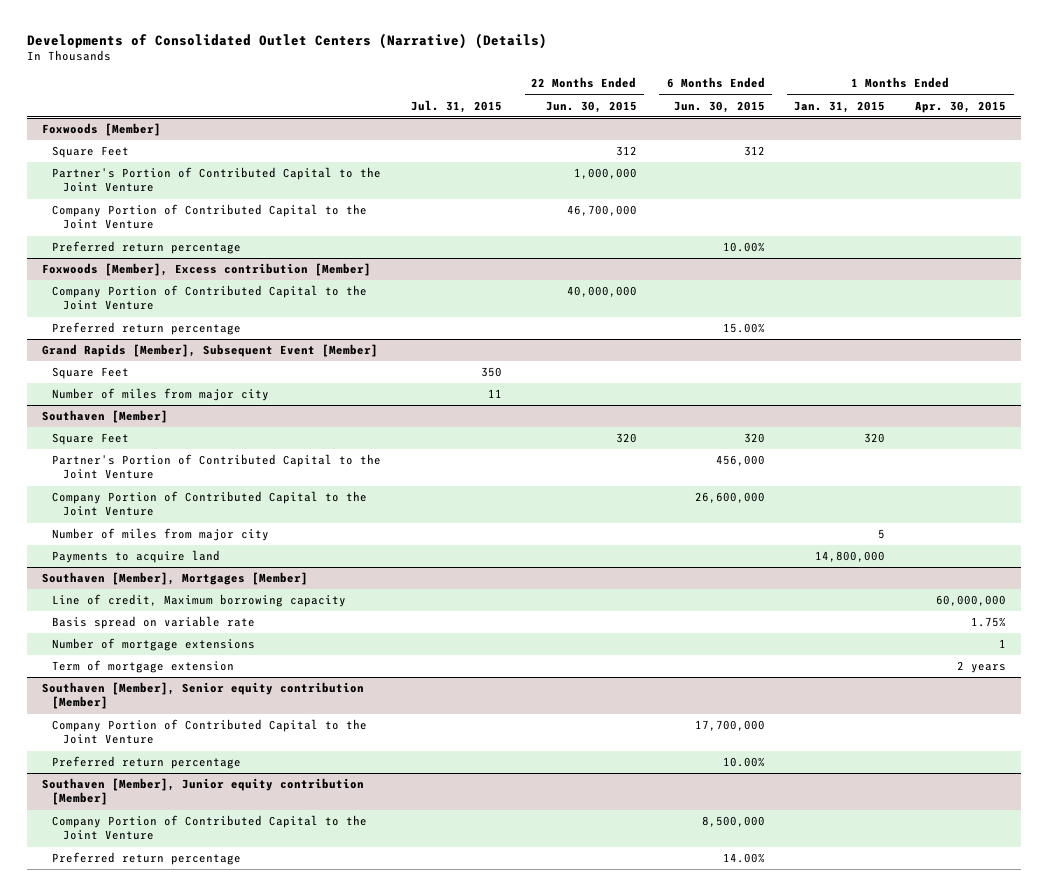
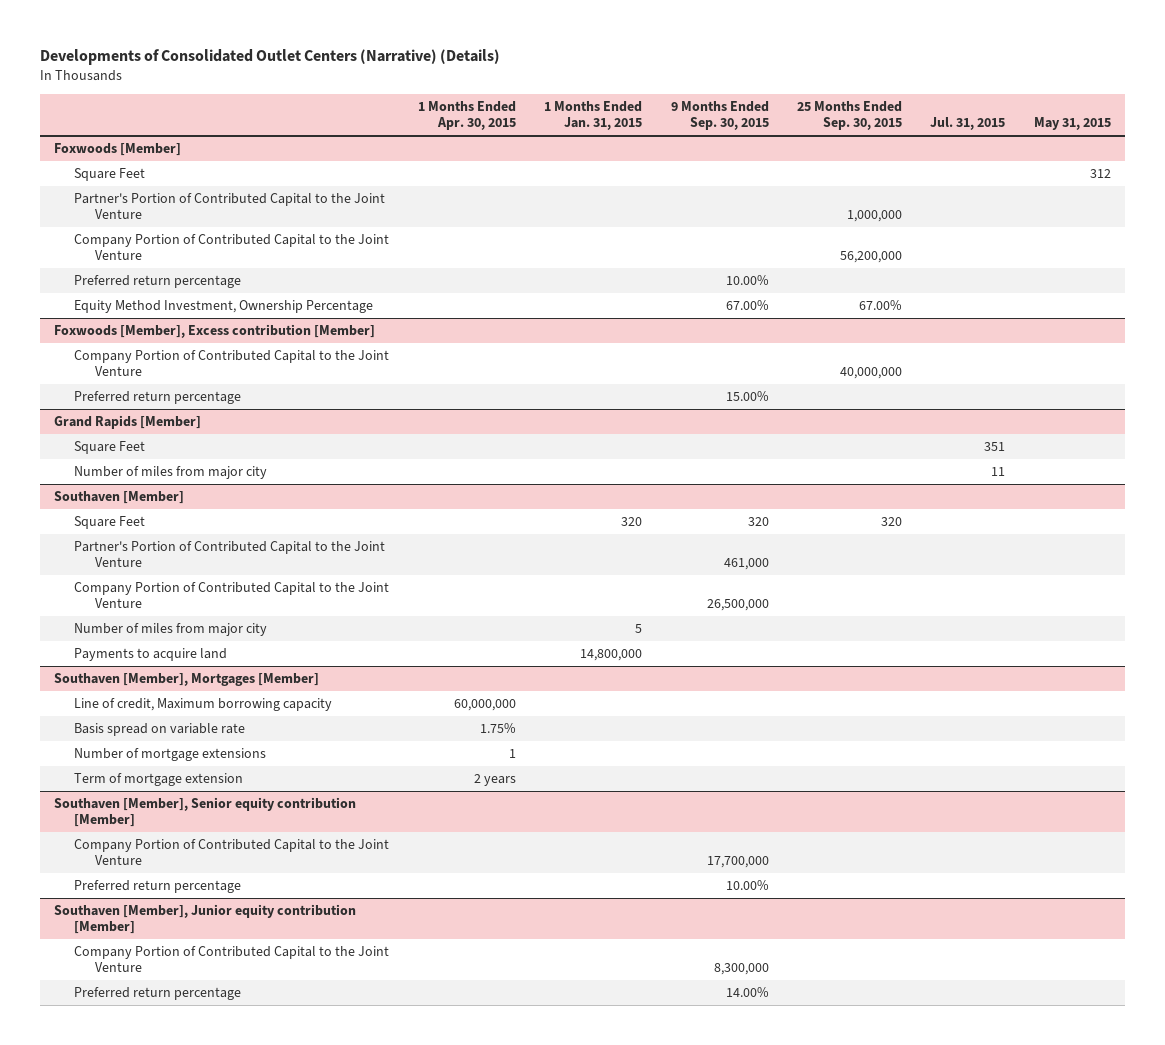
- | Jul. 31, 2015 | 22 Months Ended Jun. 30, 2015 | 6 Months Ended Jun. 30, 2015 | 1 Months Ended Jan. 31, 2015 | 1 Months Ended Apr. 30, 2015
+ | 1 Months Ended Apr. 30, 2015 | 1 Months Ended Jan. 31, 2015 | 9 Months Ended Sep. 30, 2015 | 25 Months Ended Sep. 30, 2015 | Jul. 31, 2015 | May 31, 2015
@ Foxwoods [Member]
+ Equity Method Investment, Ownership Percentage | | | 67.00% | 67.00% | |
- Grand Rapids [Member], Subsequent Event [Member]
- Square Feet | 350 | | | |
+ Grand Rapids [Member]
+ Square Feet | | | | | 351 |

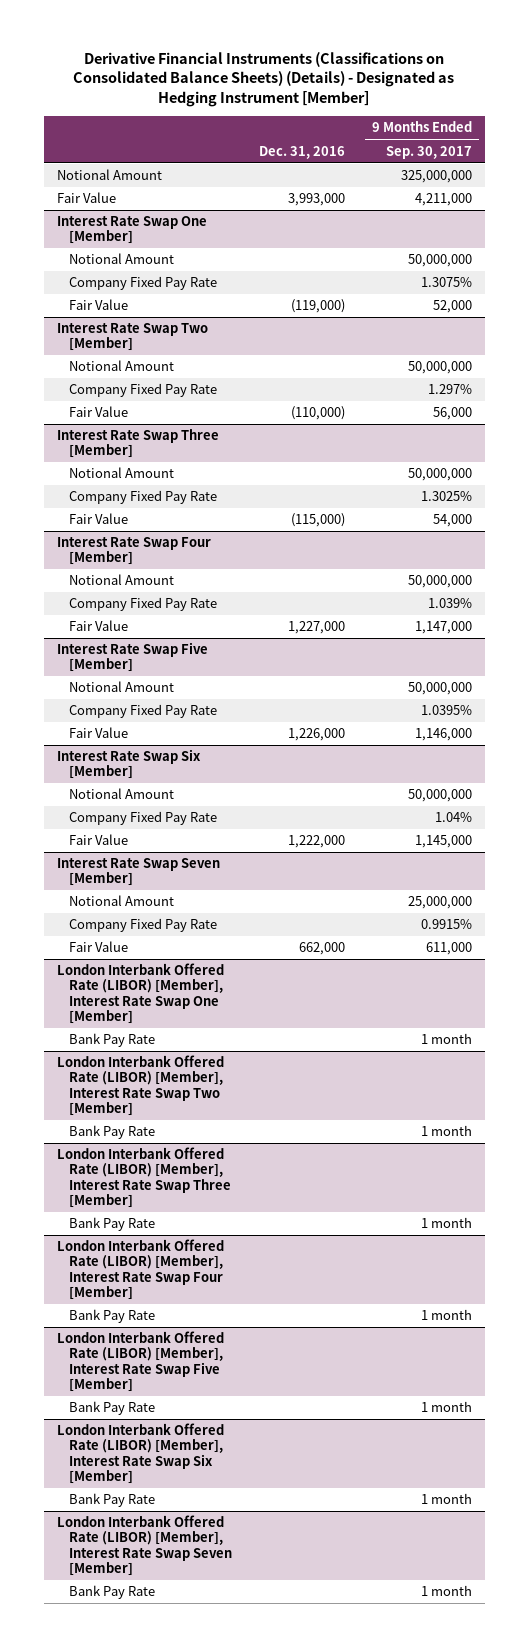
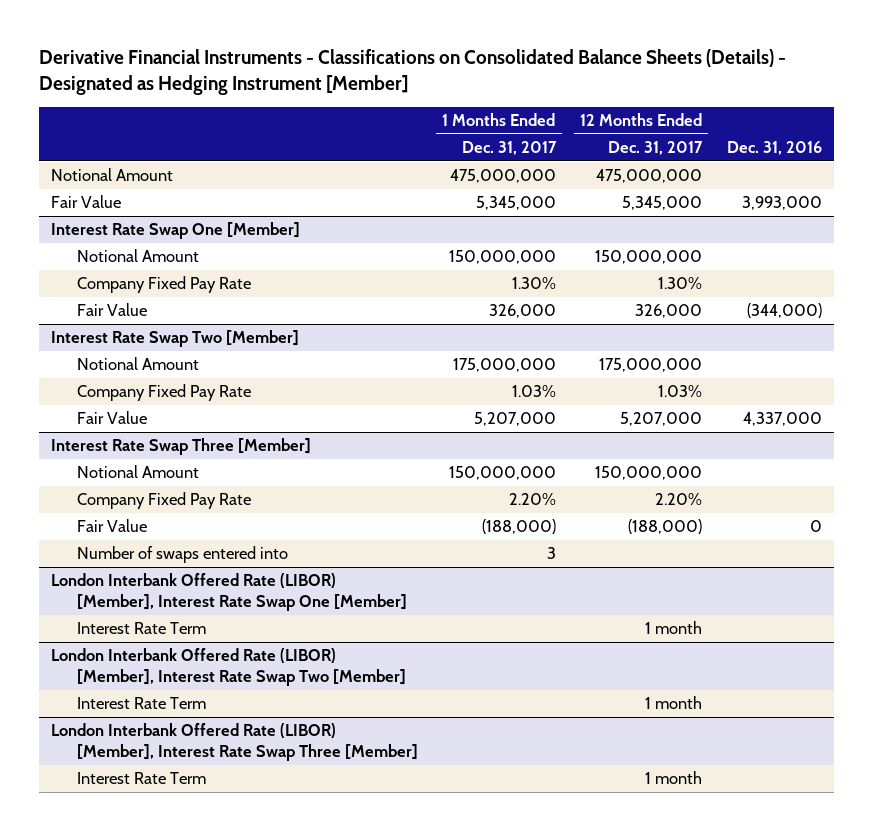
- Derivative Financial Instruments (Classifications on Consolidated Balance Sheets) (Details) - Designated as Hedging Instrument [Member]
+ Derivative Financial Instruments - Classifications on Consolidated Balance Sheets (Details) - Designated as Hedging Instrument [Member]
- | Dec. 31, 2016 | 9 Months Ended Sep. 30, 2017
+ | 1 Months Ended Dec. 31, 2017 | 12 Months Ended Dec. 31, 2017 | Dec. 31, 2016
@ Interest Rate Swap One [Member]
- Fair Value | (119,000) | 52,000
+ Fair Value | 326,000 | 326,000 | (344,000)
@ Interest Rate Swap Two [Member]
- Fair Value | (110,000) | 56,000
+ Fair Value | 5,207,000 | 5,207,000 | 4,337,000
@ Interest Rate Swap Three [Member]
- Fair Value | (115,000) | 54,000
- Interest Rate Swap Four [Member]
- Notional Amount | | 50,000,000
- Company Fixed Pay Rate | | 1.039%
- Fair Value | 1,227,000 | 1,147,000
- Interest Rate Swap Five [Member]
- Notional Amount | | 50,000,000
- Company Fixed Pay Rate | | 1.0395%
- Fair Value | 1,226,000 | 1,146,000
- Interest Rate Swap Six [Member]
- Notional Amount | | 50,000,000
- Company Fixed Pay Rate | | 1.04%
- Fair Value | 1,222,000 | 1,145,000
- Interest Rate Swap Seven [Member]
- Notional Amount | | 25,000,000
- Company Fixed Pay Rate | | 0.9915%
- Fair Value | 662,000 | 611,000
@ Interest Rate Swap Three [Member]
+ Fair Value | (188,000) | (188,000) | 0
+ Number of swaps entered into | 3 | |
@ London Interbank Offered Rate (LIBOR) [Member], Interest Rate Swap One [Member]
- Bank Pay Rate | | 1 month
+ Interest Rate Term | | 1 month |
@ London Interbank Offered Rate (LIBOR) [Member], Interest Rate Swap Two [Member]
- Bank Pay Rate | | 1 month
+ Interest Rate Term | | 1 month |
@ London Interbank Offered Rate (LIBOR) [Member], Interest Rate Swap Three [Member]
- Bank Pay Rate | | 1 month
- London Interbank Offered Rate (LIBOR) [Member], Interest Rate Swap Four [Member]
- Bank Pay Rate | | 1 month
- London Interbank Offered Rate (LIBOR) [Member], Interest Rate Swap Five [Member]
- Bank Pay Rate | | 1 month
- London Interbank Offered Rate (LIBOR) [Member], Interest Rate Swap Six [Member]
- Bank Pay Rate | | 1 month
- London Interbank Offered Rate (LIBOR) [Member], Interest Rate Swap Seven [Member]
- Bank Pay Rate | | 1 month
@ London Interbank Offered Rate (LIBOR) [Member], Interest Rate Swap Three [Member]
+ Interest Rate Term | | 1 month |

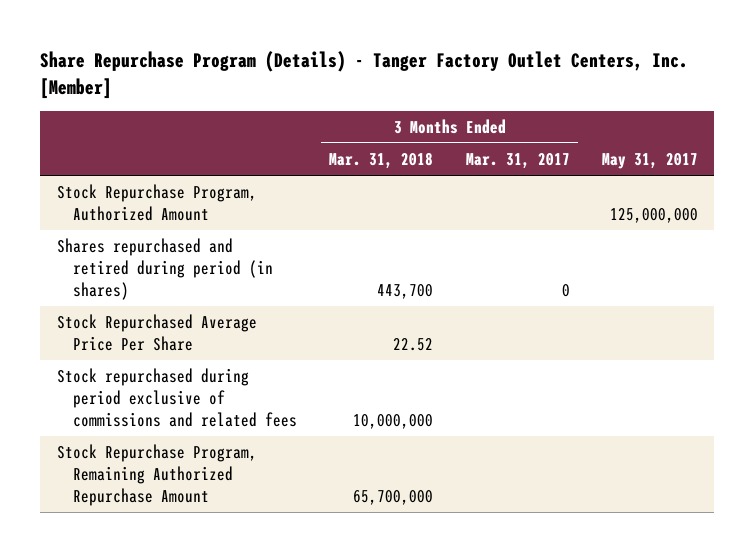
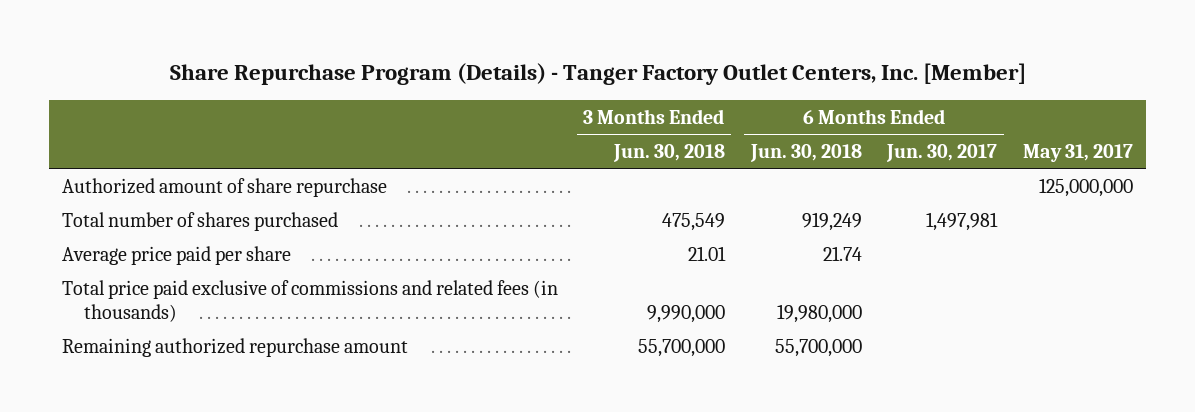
- | 3 Months Ended Mar. 31, 2018 | 3 Months Ended Mar. 31, 2017 | May 31, 2017
+ | 3 Months Ended Jun. 30, 2018 | 6 Months Ended Jun. 30, 2018 | 6 Months Ended Jun. 30, 2017 | May 31, 2017
- Stock Repurchase Program, Authorized Amount | | | 125,000,000
- Shares repurchased and retired during period (in shares) | 443,700 | 0 |
- Stock Repurchased Average Price Per Share | 22.52 | |
- Stock repurchased during period exclusive of commissions and related fees | 10,000,000 | |
- Stock Repurchase Program, Remaining Authorized Repurchase Amount | 65,700,000 | |
+ Authorized amount of share repurchase | | | | 125,000,000
+ Total number of shares purchased | 475,549 | 919,249 | 1,497,981 |
+ Average price paid per share | 21.01 | 21.74 | |
+ Total price paid exclusive of commissions and related fees (in thousands) | 9,990,000 | 19,980,000 | |
+ Remaining authorized repurchase amount | 55,700,000 | 55,700,000 | |

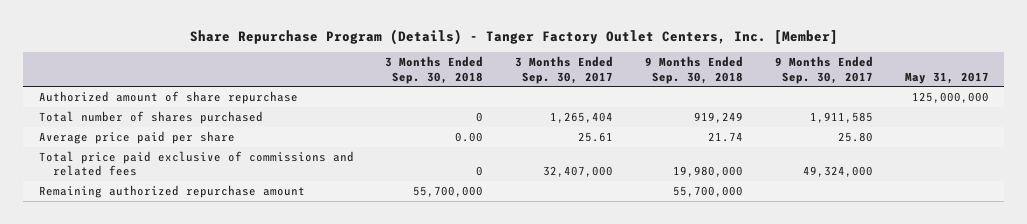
- | 3 Months Ended Jun. 30, 2018 | 6 Months Ended Jun. 30, 2018 | 6 Months Ended Jun. 30, 2017 | May 31, 2017
+ | 3 Months Ended Sep. 30, 2018 | 3 Months Ended Sep. 30, 2017 | 9 Months Ended Sep. 30, 2018 | 9 Months Ended Sep. 30, 2017 | May 31, 2017
- Total price paid exclusive of commissions and related fees (in thousands) | 9,990,000 | 19,980,000 | |
+ Total price paid exclusive of commissions and related fees | 0 | 32,407,000 | 19,980,000 | 49,324,000 |

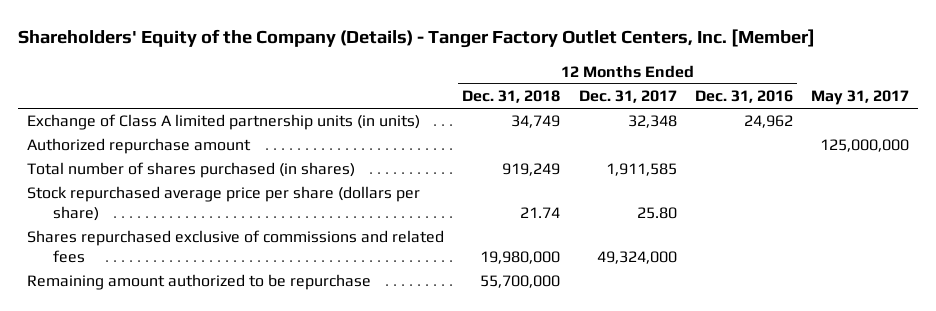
- Share Repurchase Program (Details) - Tanger Factory Outlet Centers, Inc. [Member]
+ Shareholders' Equity of the Company (Details) - Tanger Factory Outlet Centers, Inc. [Member]
- | 3 Months Ended Sep. 30, 2018 | 3 Months Ended Sep. 30, 2017 | 9 Months Ended Sep. 30, 2018 | 9 Months Ended Sep. 30, 2017 | May 31, 2017
+ | 12 Months Ended Dec. 31, 2018 | 12 Months Ended Dec. 31, 2017 | 12 Months Ended Dec. 31, 2016 | May 31, 2017
- Authorized amount of share repurchase | | | | | 125,000,000
- Total number of shares purchased | 0 | 1,265,404 | 919,249 | 1,911,585 |
- Average price paid per share | 0.00 | 25.61 | 21.74 | 25.80 |
- Total price paid exclusive of commissions and related fees | 0 | 32,407,000 | 19,980,000 | 49,324,000 |
- Remaining authorized repurchase amount | 55,700,000 | | 55,700,000 | |
+ Exchange of Class A limited partnership units (in units) | 34,749 | 32,348 | 24,962 |
+ Authorized repurchase amount | | | | 125,000,000
+ Total number of shares purchased (in shares) | 919,249 | 1,911,585 | |
+ Stock repurchased average price per share (dollars per share) | 21.74 | 25.80 | |
+ Shares repurchased exclusive of commissions and related fees | 19,980,000 | 49,324,000 | |
+ Remaining amount authorized to be repurchase | 55,700,000 | | |

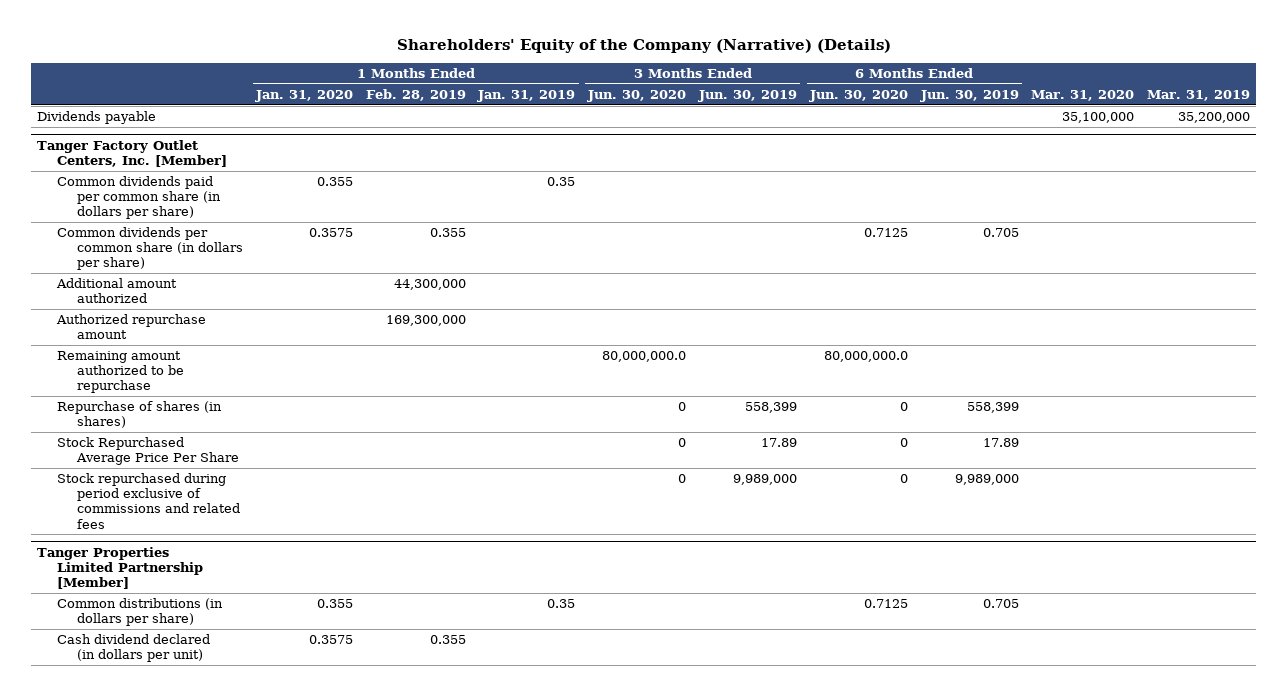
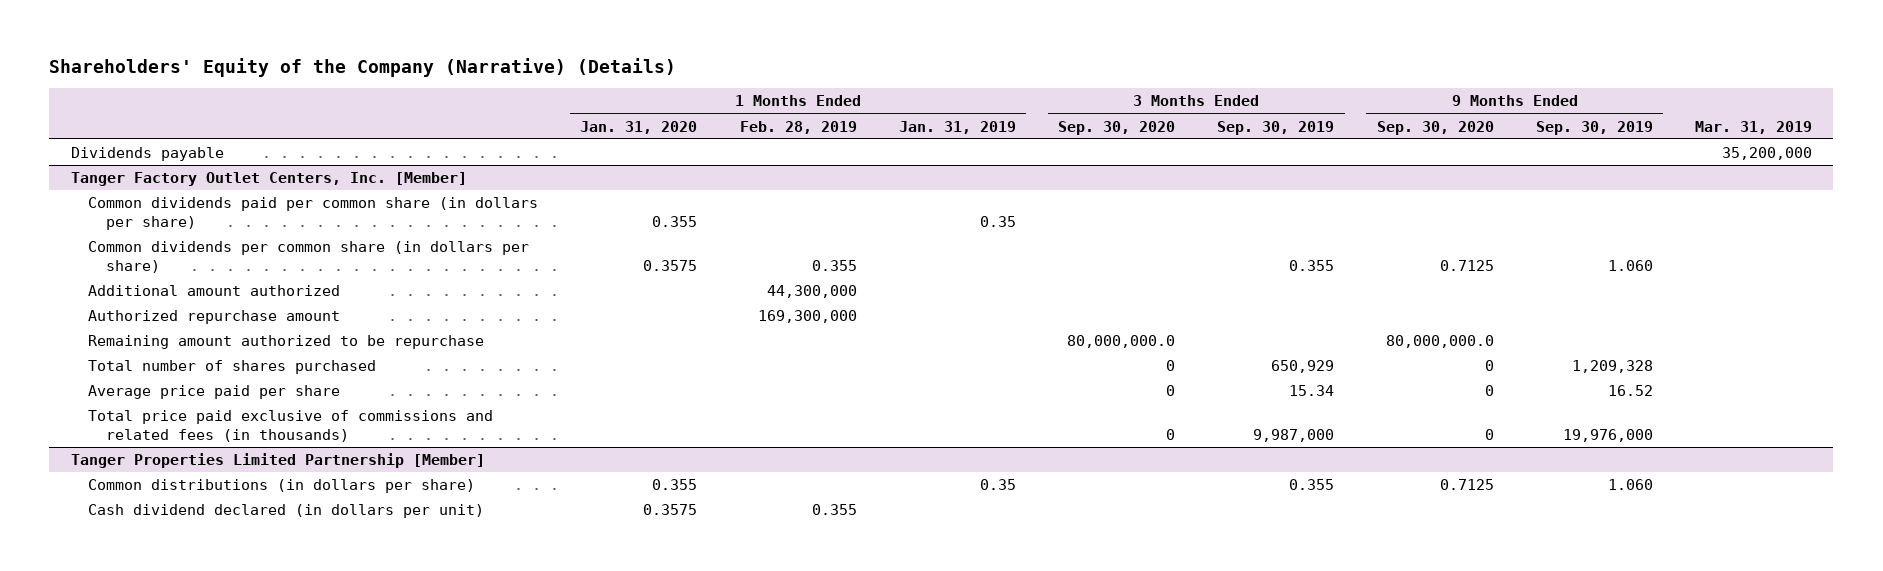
- | 1 Months Ended Jan. 31, 2020 | 1 Months Ended Feb. 28, 2019 | 1 Months Ended Jan. 31, 2019 | 3 Months Ended Jun. 30, 2020 | 3 Months Ended Jun. 30, 2019 | 6 Months Ended Jun. 30, 2020 | 6 Months Ended Jun. 30, 2019 | Mar. 31, 2020 | Mar. 31, 2019
+ | 1 Months Ended Jan. 31, 2020 | 1 Months Ended Feb. 28, 2019 | 1 Months Ended Jan. 31, 2019 | 3 Months Ended Sep. 30, 2020 | 3 Months Ended Sep. 30, 2019 | 9 Months Ended Sep. 30, 2020 | 9 Months Ended Sep. 30, 2019 | Mar. 31, 2019
@ Tanger Factory Outlet Centers, Inc. [Member]
- Repurchase of shares (in shares) | | | | 0 | 558,399 | 0 | 558,399 | |
- Stock Repurchased Average Price Per Share | | | | 0 | 17.89 | 0 | 17.89 | |
- Stock repurchased during period exclusive of commissions and related fees | | | | 0 | 9,989,000 | 0 | 9,989,000 | |
+ Total number of shares purchased | | | | 0 | 650,929 | 0 | 1,209,328 |
+ Average price paid per share | | | | 0 | 15.34 | 0 | 16.52 |
+ Total price paid exclusive of commissions and related fees (in thousands) | | | | 0 | 9,987,000 | 0 | 19,976,000 |

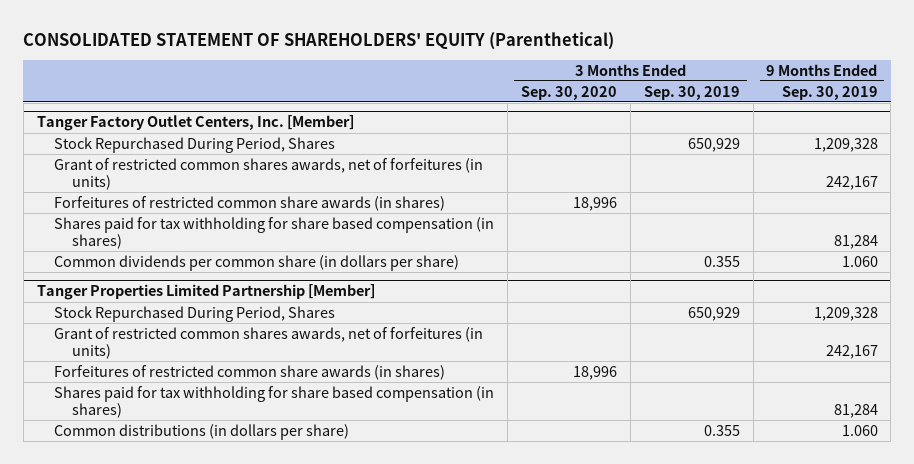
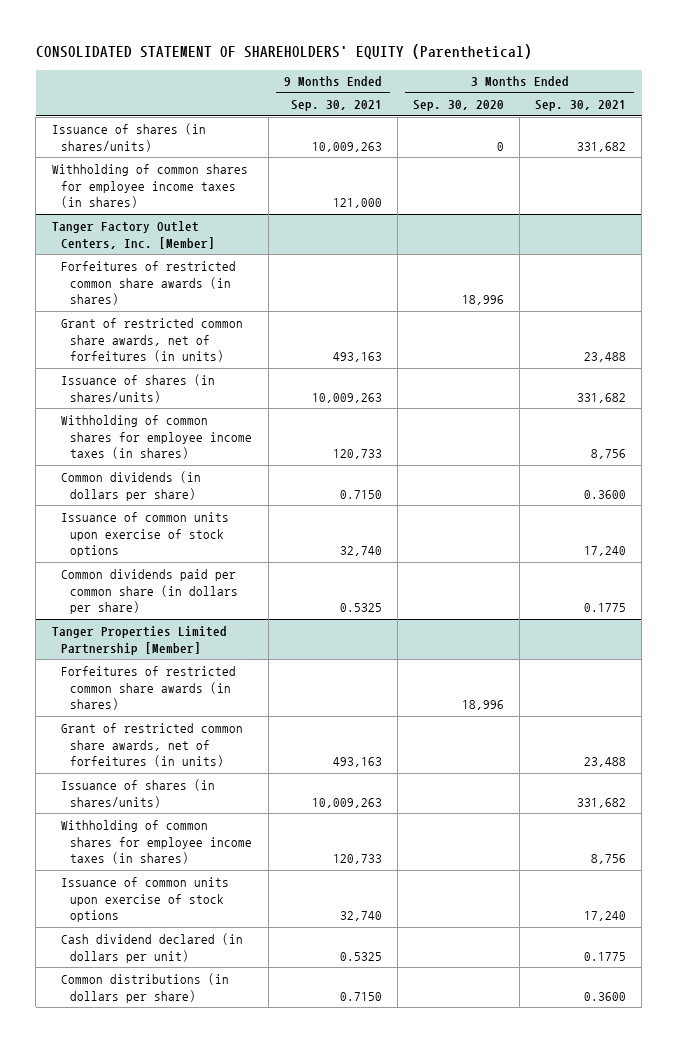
- | 3 Months Ended Sep. 30, 2020 | 3 Months Ended Sep. 30, 2019 | 9 Months Ended Sep. 30, 2019
+ | 9 Months Ended Sep. 30, 2021 | 3 Months Ended Sep. 30, 2020 | 3 Months Ended Sep. 30, 2021
+ Issuance of shares (in shares/units) | 10,009,263 | 0 | 331,682
+ Withholding of common shares for employee income taxes (in shares) | 121,000 | |
@ Tanger Factory Outlet Centers, Inc. [Member]
- Stock Repurchased During Period, Shares | | 650,929 | 1,209,328
- Grant of restricted common shares awards, net of forfeitures (in units) | | | 242,167
- Shares paid for tax withholding for share based compensation (in shares) | | | 81,284
- Common dividends per common share (in dollars per share) | | 0.355 | 1.060
+ Grant of restricted common share awards, net of forfeitures (in units) | 493,163 | | 23,488
+ Issuance of shares (in shares/units) | 10,009,263 | | 331,682
+ Withholding of common shares for employee income taxes (in shares) | 120,733 | | 8,756
+ Common dividends (in dollars per share) | 0.7150 | | 0.3600
+ Issuance of common units upon exercise of stock options | 32,740 | | 17,240
+ Common dividends paid per common share (in dollars per share) | 0.5325 | | 0.1775
@ Tanger Properties Limited Partnership [Member]
- Stock Repurchased During Period, Shares | | 650,929 | 1,209,328
- Grant of restricted common shares awards, net of forfeitures (in units) | | | 242,167
- Shares paid for tax withholding for share based compensation (in shares) | | | 81,284
+ Grant of restricted common share awards, net of forfeitures (in units) | 493,163 | | 23,488
+ Issuance of shares (in shares/units) | 10,009,263 | | 331,682
+ Withholding of common shares for employee income taxes (in shares) | 120,733 | | 8,756
+ Issuance of common units upon exercise of stock options | 32,740 | | 17,240
+ Cash dividend declared (in dollars per unit) | 0.5325 | | 0.1775

